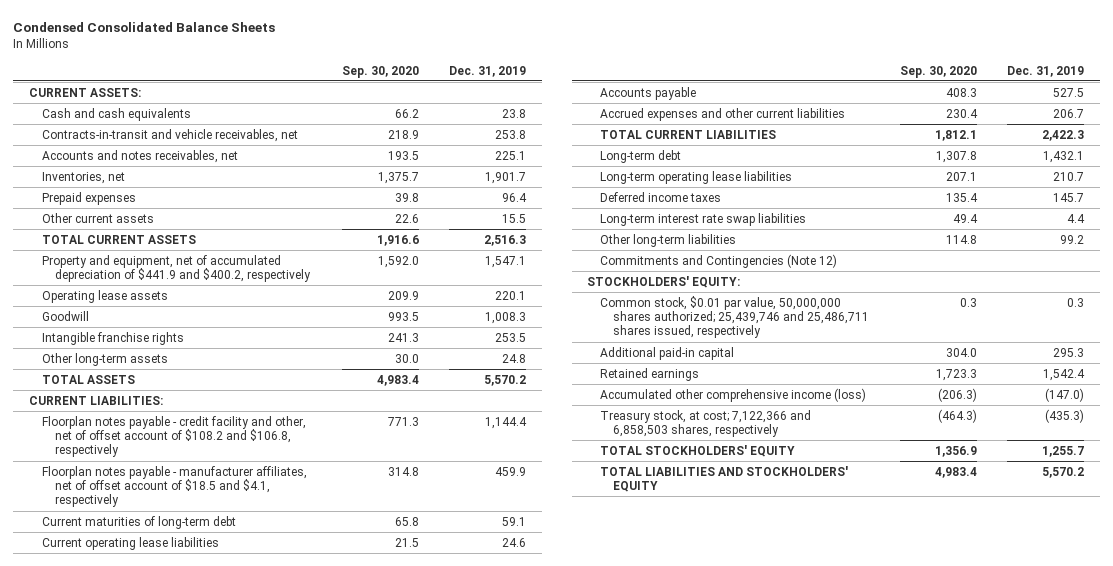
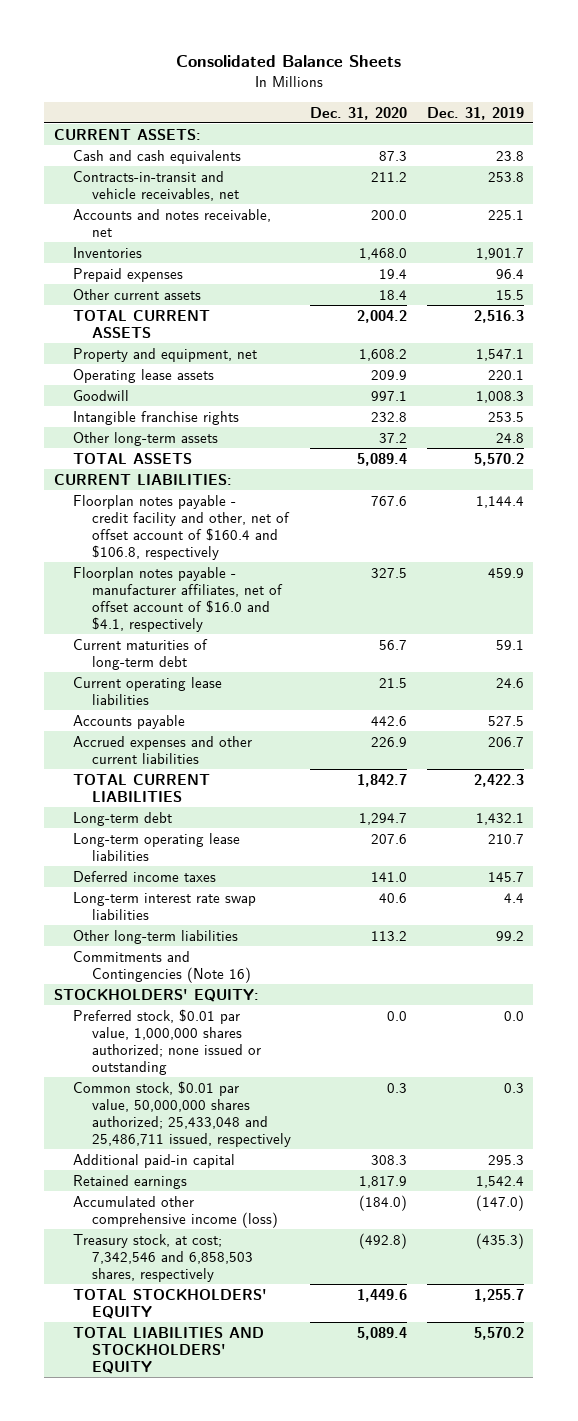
- Condensed Consolidated Balance Sheets
+ Consolidated Balance Sheets
- | Sep. 30, 2020 | Dec. 31, 2019
+ | Dec. 31, 2020 | Dec. 31, 2019
- Accounts and notes receivables, net | 193.5 | 225.1
- Inventories, net | 1,375.7 | 1,901.7
+ Accounts and notes receivable, net | 200.0 | 225.1
+ Inventories | 1,468.0 | 1,901.7
- Property and equipment, net of accumulated depreciation of $441.9 and $400.2, respectively | 1,592.0 | 1,547.1
+ Property and equipment, net | 1,608.2 | 1,547.1
- Floorplan notes payable - credit facility and other, net of offset account of $108.2 and $106.8, respectively | 771.3 | 1,144.4
- Floorplan notes payable - manufacturer affiliates, net of offset account of $18.5 and $4.1, respectively | 314.8 | 459.9
+ Floorplan notes payable - credit facility and other, net of offset account of $160.4 and $106.8, respectively | 767.6 | 1,144.4
+ Floorplan notes payable - manufacturer affiliates, net of offset account of $16.0 and $4.1, respectively | 327.5 | 459.9
- Commitments and Contingencies (Note 12)
+ Commitments and Contingencies (Note 16)
- Common stock, $0.01 par value, 50,000,000 shares authorized; 25,439,746 and 25,486,711 shares issued, respectively | 0.3 | 0.3
+ Preferred stock, $0.01 par value, 1,000,000 shares authorized; none issued or outstanding | 0.0 | 0.0
+ Common stock, $0.01 par value, 50,000,000 shares authorized; 25,433,048 and 25,486,711 issued, respectively | 0.3 | 0.3
- Treasury stock, at cost; 7,122,366 and 6,858,503 shares, respectively | (464.3) | (435.3)
+ Treasury stock, at cost; 7,342,546 and 6,858,503 shares, respectively | (492.8) | (435.3)

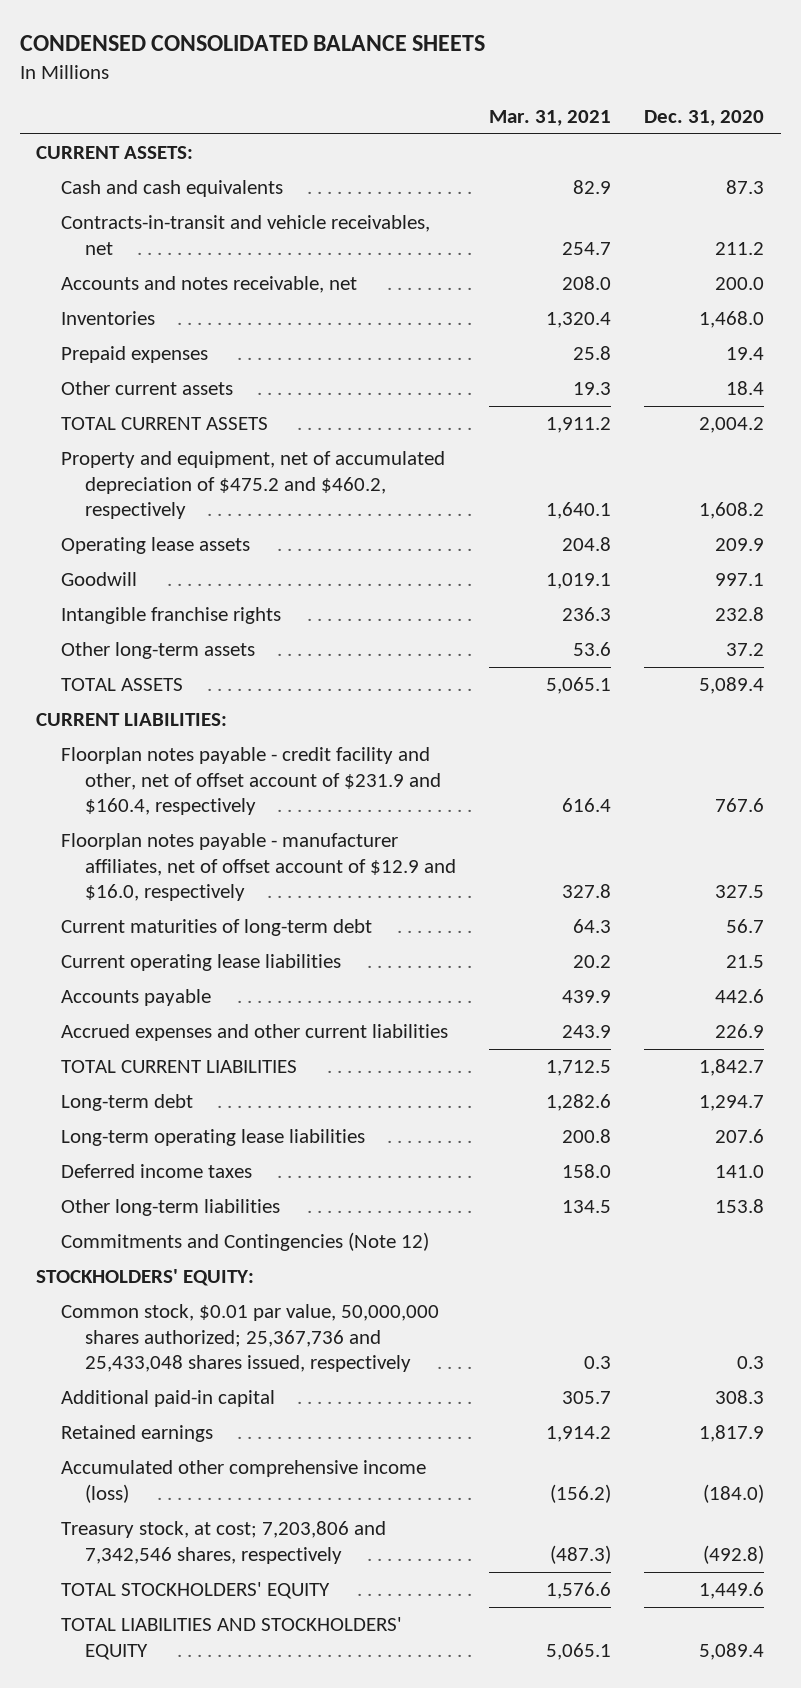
- Consolidated Balance Sheets
+ CONDENSED CONSOLIDATED BALANCE SHEETS
- | Dec. 31, 2020 | Dec. 31, 2019
+ | Mar. 31, 2021 | Dec. 31, 2020
- Property and equipment, net | 1,608.2 | 1,547.1
+ Property and equipment, net of accumulated depreciation of $475.2 and $460.2, respectively | 1,640.1 | 1,608.2
- Floorplan notes payable - credit facility and other, net of offset account of $160.4 and $106.8, respectively | 767.6 | 1,144.4
- Floorplan notes payable - manufacturer affiliates, net of offset account of $16.0 and $4.1, respectively | 327.5 | 459.9
+ Floorplan notes payable - credit facility and other, net of offset account of $231.9 and $160.4, respectively | 616.4 | 767.6
+ Floorplan notes payable - manufacturer affiliates, net of offset account of $12.9 and $16.0, respectively | 327.8 | 327.5
- Long-term interest rate swap liabilities | 40.6 | 4.4
- Other long-term liabilities | 113.2 | 99.2
- Commitments and Contingencies (Note 16)
+ Other long-term liabilities | 134.5 | 153.8
+ Commitments and Contingencies (Note 12)
- Preferred stock, $0.01 par value, 1,000,000 shares authorized; none issued or outstanding | 0.0 | 0.0
- Common stock, $0.01 par value, 50,000,000 shares authorized; 25,433,048 and 25,486,711 issued, respectively | 0.3 | 0.3
+ Common stock, $0.01 par value, 50,000,000 shares authorized; 25,367,736 and 25,433,048 shares issued, respectively | 0.3 | 0.3
- Treasury stock, at cost; 7,342,546 and 6,858,503 shares, respectively | (492.8) | (435.3)
+ Treasury stock, at cost; 7,203,806 and 7,342,546 shares, respectively | (487.3) | (492.8)

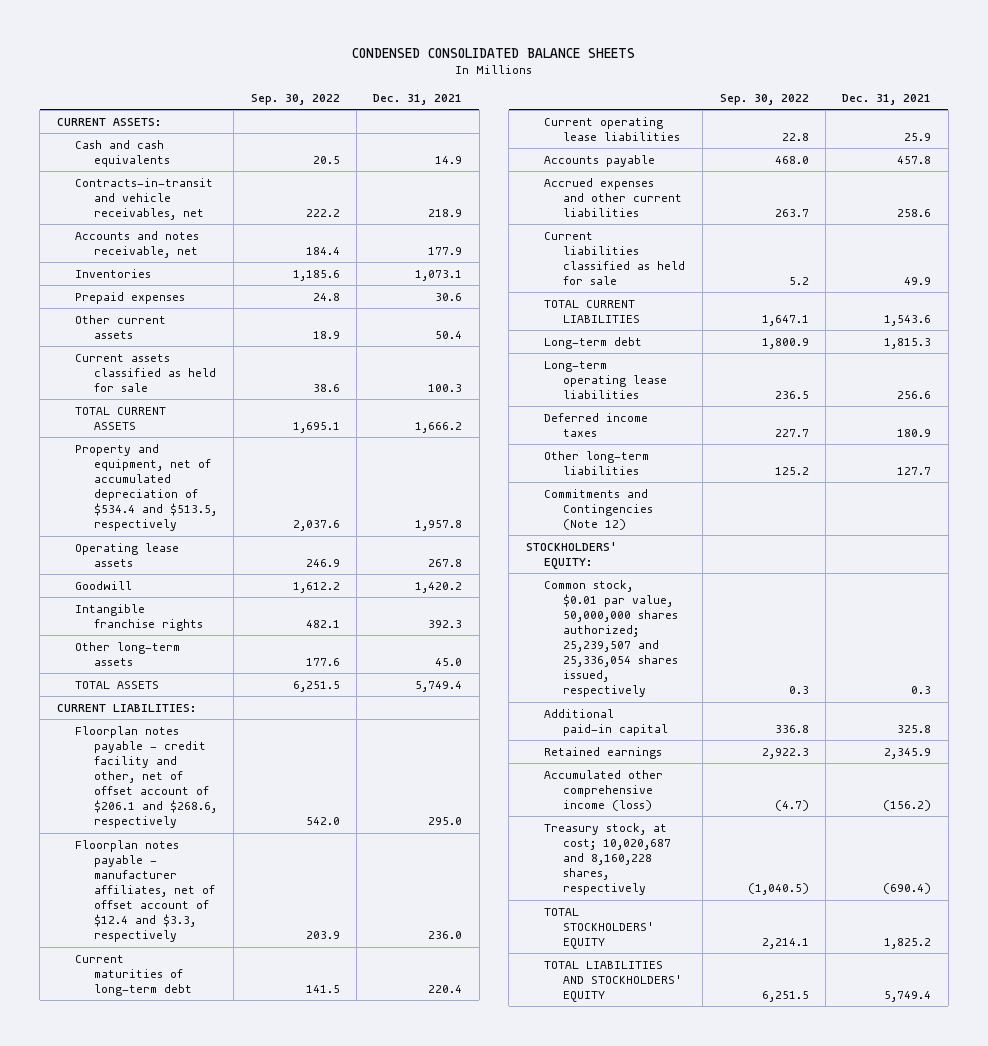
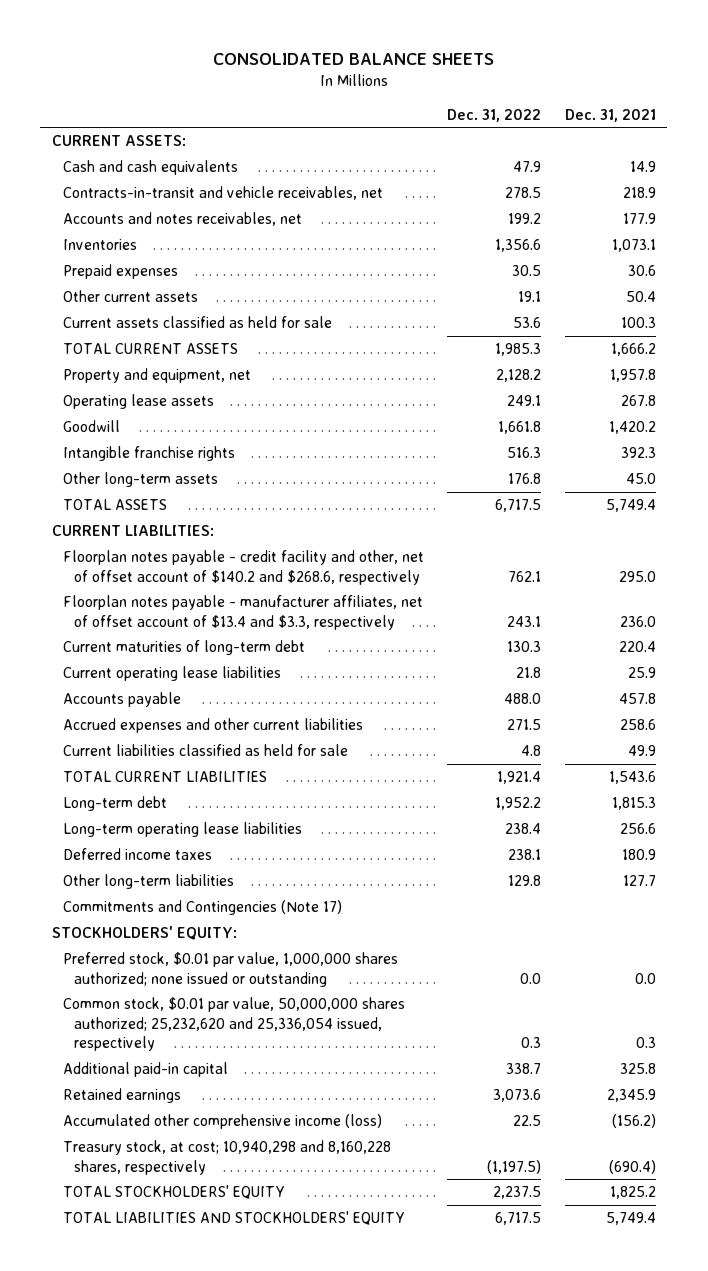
- CONDENSED CONSOLIDATED BALANCE SHEETS
+ CONSOLIDATED BALANCE SHEETS
- | Sep. 30, 2022 | Dec. 31, 2021
+ | Dec. 31, 2022 | Dec. 31, 2021
- Accounts and notes receivable, net | 184.4 | 177.9
+ Accounts and notes receivables, net | 199.2 | 177.9
- Property and equipment, net of accumulated depreciation of $534.4 and $513.5, respectively | 2,037.6 | 1,957.8
+ Property and equipment, net | 2,128.2 | 1,957.8
- Floorplan notes payable - credit facility and other, net of offset account of $206.1 and $268.6, respectively | 542.0 | 295.0
- Floorplan notes payable - manufacturer affiliates, net of offset account of $12.4 and $3.3, respectively | 203.9 | 236.0
+ Floorplan notes payable - credit facility and other, net of offset account of $140.2 and $268.6, respectively | 762.1 | 295.0
+ Floorplan notes payable - manufacturer affiliates, net of offset account of $13.4 and $3.3, respectively | 243.1 | 236.0
- Commitments and Contingencies (Note 12)
+ Commitments and Contingencies (Note 17)
- Common stock, $0.01 par value, 50,000,000 shares authorized; 25,239,507 and 25,336,054 shares issued, respectively | 0.3 | 0.3
+ Preferred stock, $0.01 par value, 1,000,000 shares authorized; none issued or outstanding | 0.0 | 0.0
+ Common stock, $0.01 par value, 50,000,000 shares authorized; 25,232,620 and 25,336,054 issued, respectively | 0.3 | 0.3
- Treasury stock, at cost; 10,020,687 and 8,160,228 shares, respectively | (1,040.5) | (690.4)
+ Treasury stock, at cost; 10,940,298 and 8,160,228 shares, respectively | (1,197.5) | (690.4)

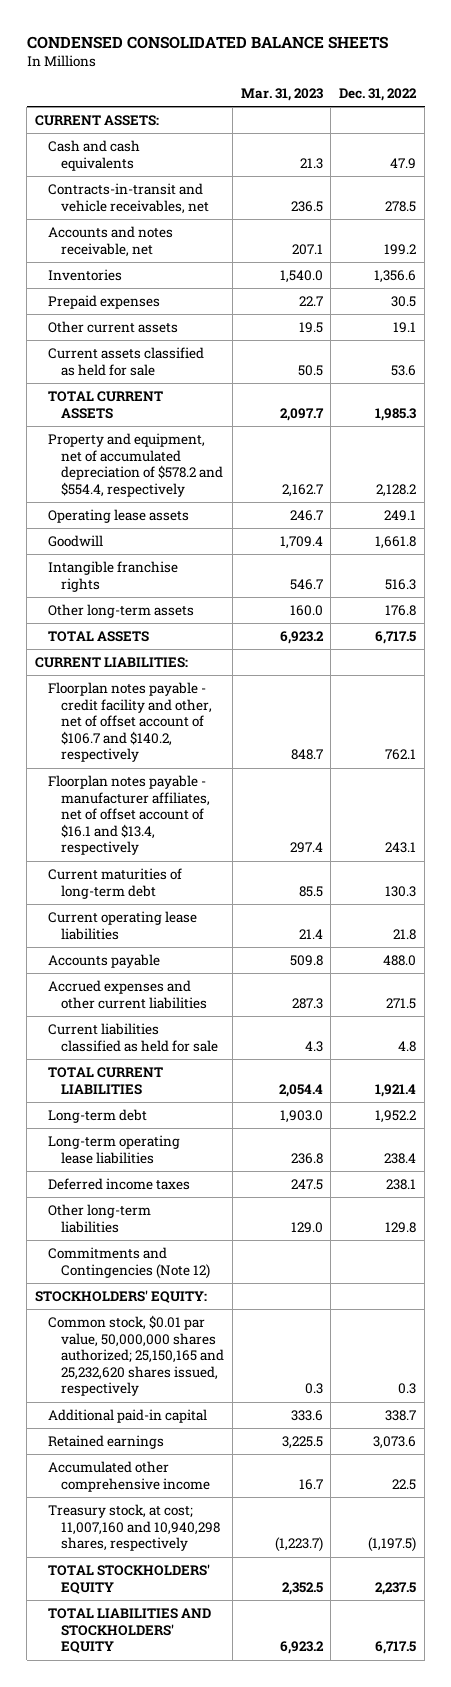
- CONSOLIDATED BALANCE SHEETS
+ CONDENSED CONSOLIDATED BALANCE SHEETS
- | Dec. 31, 2022 | Dec. 31, 2021
+ | Mar. 31, 2023 | Dec. 31, 2022
- Accounts and notes receivables, net | 199.2 | 177.9
+ Accounts and notes receivable, net | 207.1 | 199.2
- Property and equipment, net | 2,128.2 | 1,957.8
+ Property and equipment, net of accumulated depreciation of $578.2 and $554.4, respectively | 2,162.7 | 2,128.2
- Floorplan notes payable - credit facility and other, net of offset account of $140.2 and $268.6, respectively | 762.1 | 295.0
- Floorplan notes payable - manufacturer affiliates, net of offset account of $13.4 and $3.3, respectively | 243.1 | 236.0
+ Floorplan notes payable - credit facility and other, net of offset account of $106.7 and $140.2, respectively | 848.7 | 762.1
+ Floorplan notes payable - manufacturer affiliates, net of offset account of $16.1 and $13.4, respectively | 297.4 | 243.1
- Commitments and Contingencies (Note 17)
+ Commitments and Contingencies (Note 12)
- Preferred stock, $0.01 par value, 1,000,000 shares authorized; none issued or outstanding | 0.0 | 0.0
- Common stock, $0.01 par value, 50,000,000 shares authorized; 25,232,620 and 25,336,054 issued, respectively | 0.3 | 0.3
+ Common stock, $0.01 par value, 50,000,000 shares authorized; 25,150,165 and 25,232,620 shares issued, respectively | 0.3 | 0.3
- Accumulated other comprehensive income (loss) | 22.5 | (156.2)
- Treasury stock, at cost; 10,940,298 and 8,160,228 shares, respectively | (1,197.5) | (690.4)
+ Accumulated other comprehensive income | 16.7 | 22.5
+ Treasury stock, at cost; 11,007,160 and 10,940,298 shares, respectively | (1,223.7) | (1,197.5)

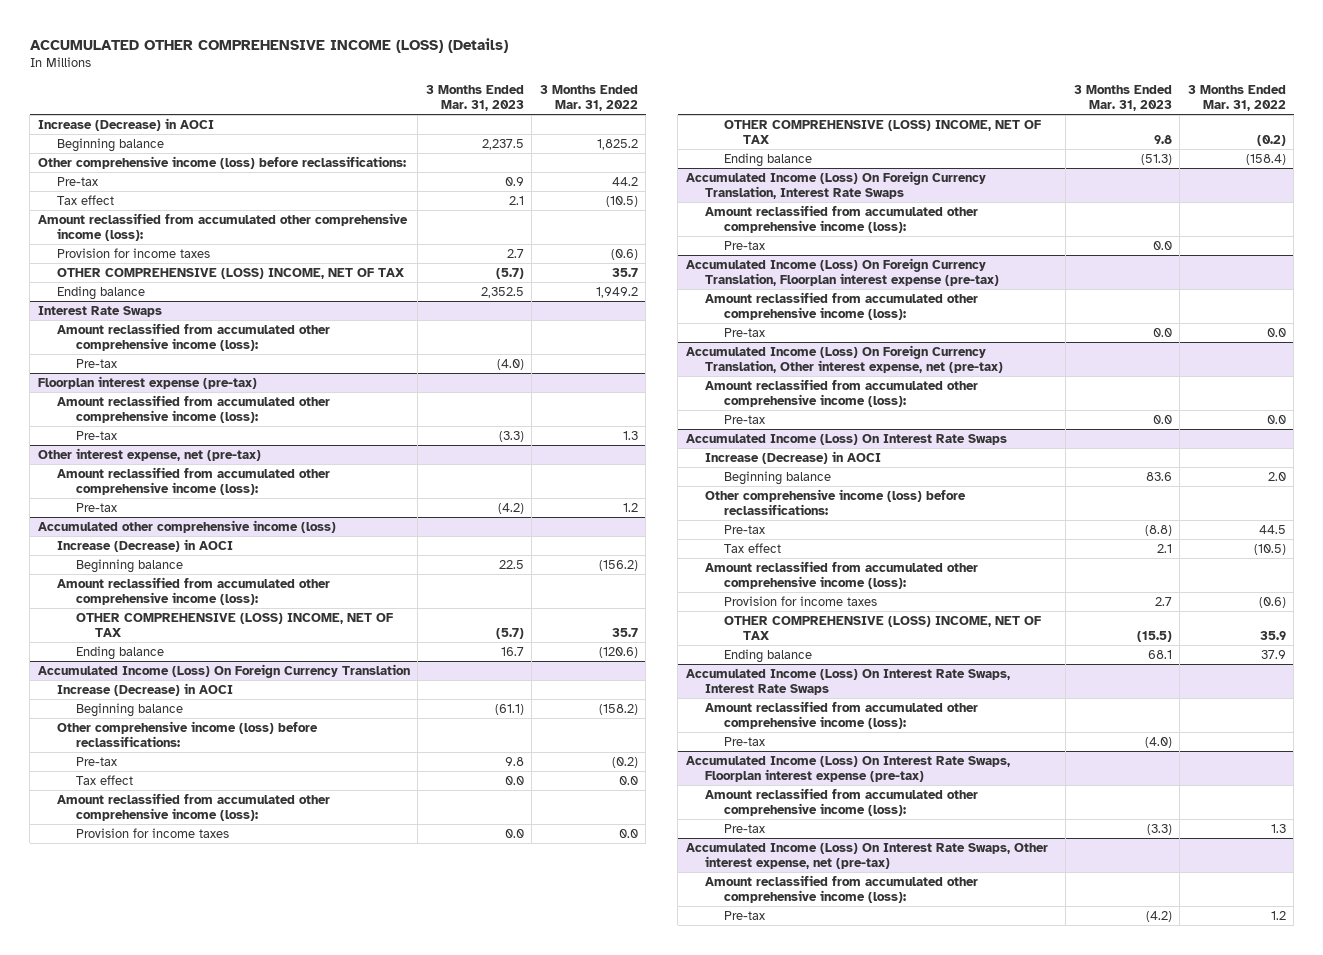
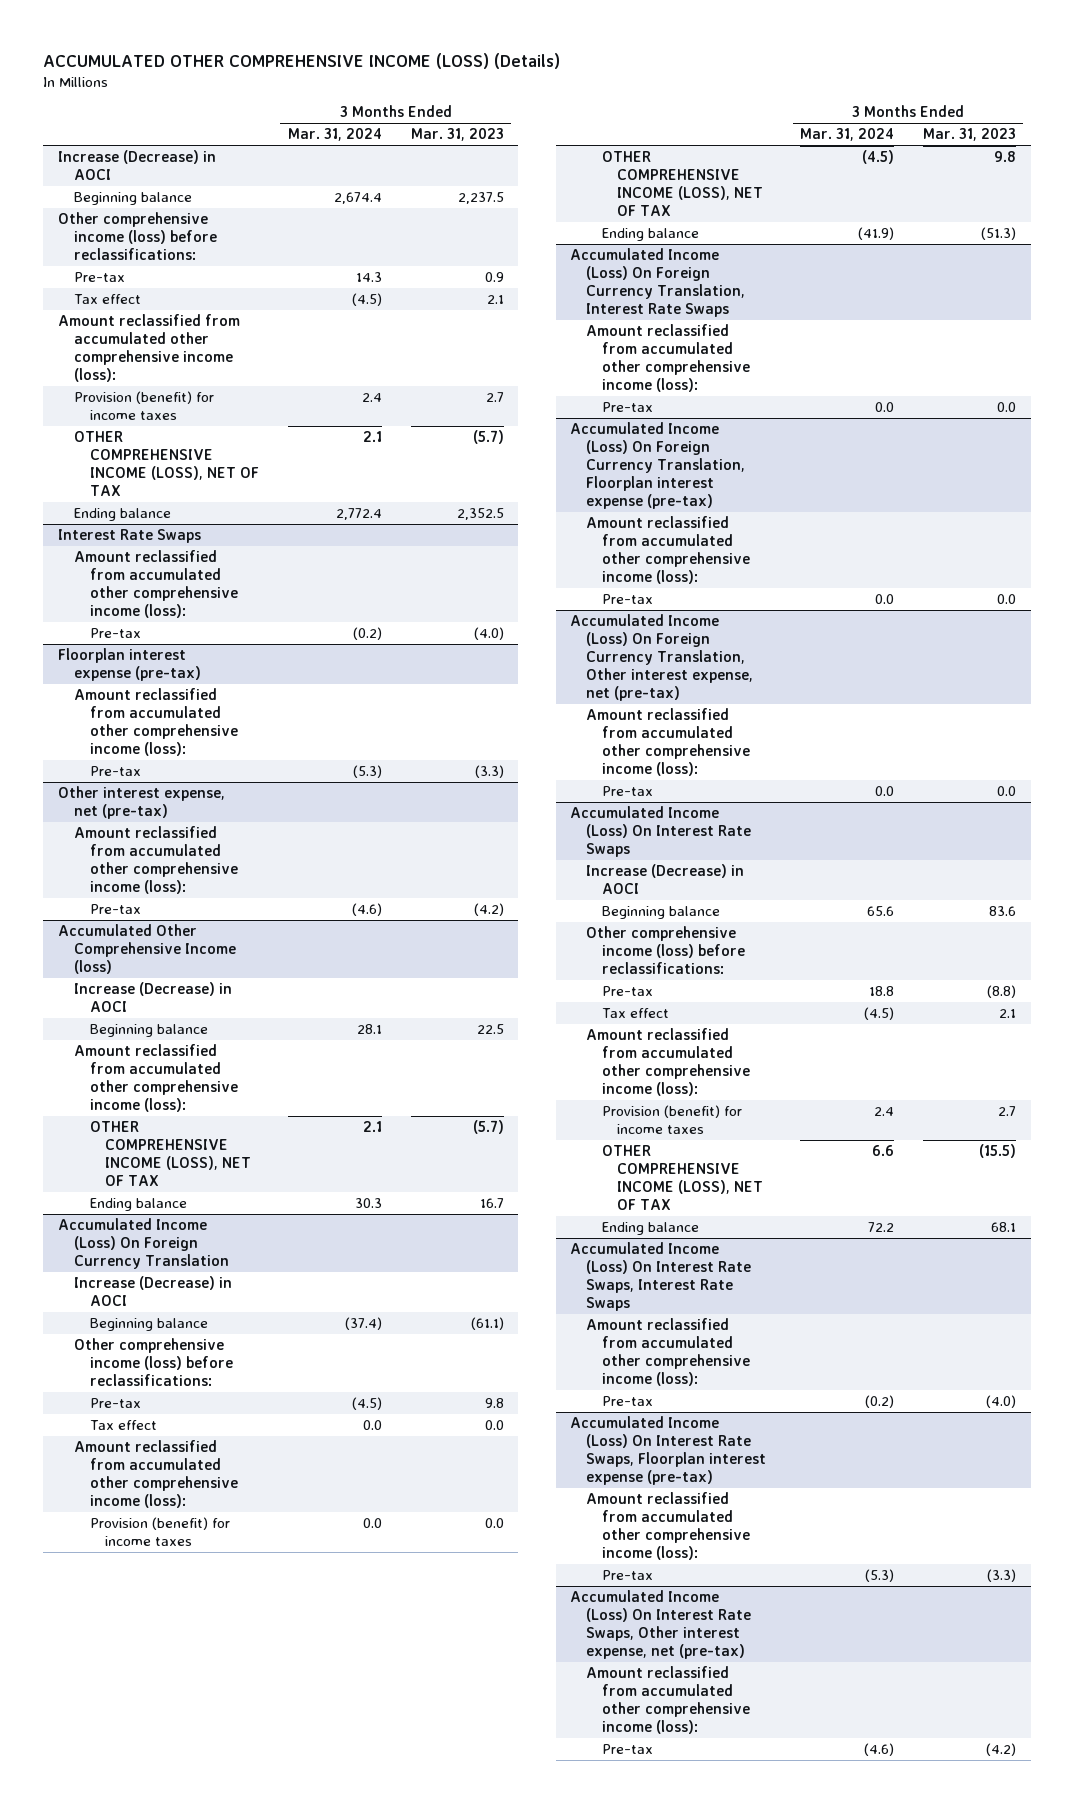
- | 3 Months Ended Mar. 31, 2023 | 3 Months Ended Mar. 31, 2022
+ | 3 Months Ended Mar. 31, 2024 | 3 Months Ended Mar. 31, 2023
- Provision for income taxes | 2.7 | (0.6)
- OTHER COMPREHENSIVE (LOSS) INCOME, NET OF TAX | (5.7) | 35.7
+ Provision (benefit) for income taxes | 2.4 | 2.7
+ OTHER COMPREHENSIVE INCOME (LOSS), NET OF TAX | 2.1 | (5.7)
- Accumulated other comprehensive income (loss)
+ Accumulated Other Comprehensive Income (loss)
- OTHER COMPREHENSIVE (LOSS) INCOME, NET OF TAX | (5.7) | 35.7
+ OTHER COMPREHENSIVE INCOME (LOSS), NET OF TAX | 2.1 | (5.7)
@ Accumulated Income (Loss) On Foreign Currency Translation
- Provision for income taxes | 0.0 | 0.0
- OTHER COMPREHENSIVE (LOSS) INCOME, NET OF TAX | 9.8 | (0.2)
+ Provision (benefit) for income taxes | 0.0 | 0.0
+ OTHER COMPREHENSIVE INCOME (LOSS), NET OF TAX | (4.5) | 9.8
@ Accumulated Income (Loss) On Interest Rate Swaps
- Provision for income taxes | 2.7 | (0.6)
- OTHER COMPREHENSIVE (LOSS) INCOME, NET OF TAX | (15.5) | 35.9
+ Provision (benefit) for income taxes | 2.4 | 2.7
+ OTHER COMPREHENSIVE INCOME (LOSS), NET OF TAX | 6.6 | (15.5)

